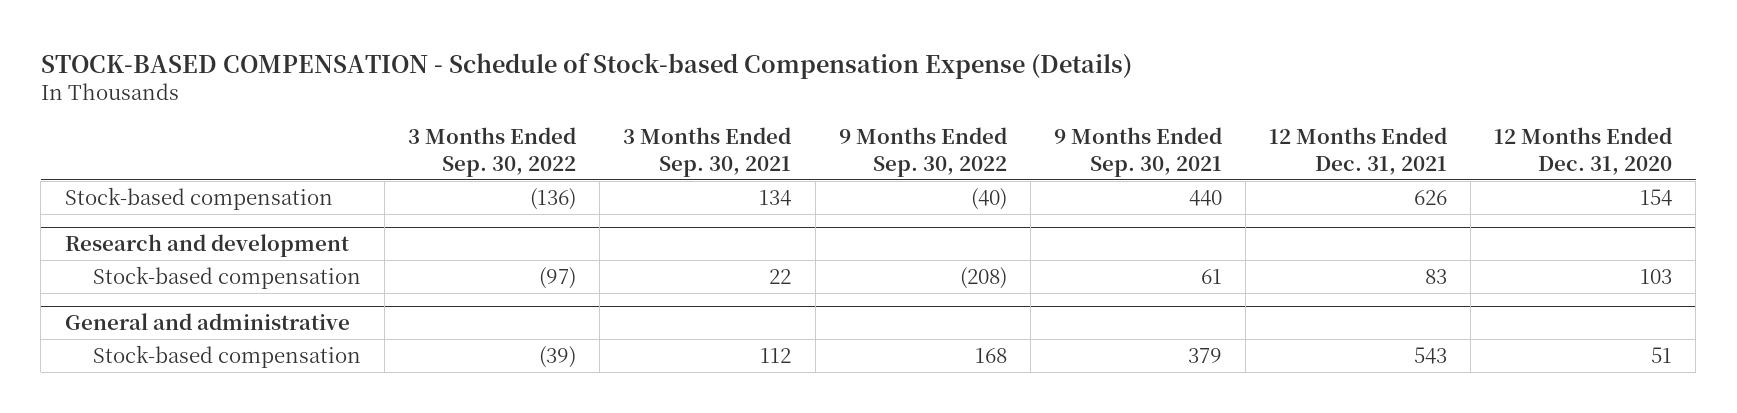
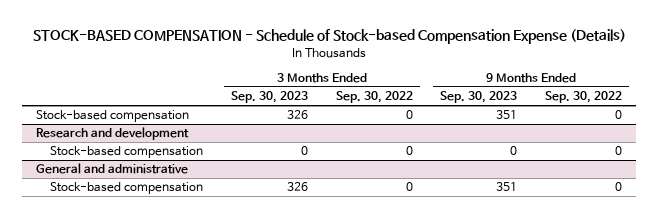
- | 3 Months Ended Sep. 30, 2022 | 3 Months Ended Sep. 30, 2021 | 9 Months Ended Sep. 30, 2022 | 9 Months Ended Sep. 30, 2021 | 12 Months Ended Dec. 31, 2021 | 12 Months Ended Dec. 31, 2020
+ | 3 Months Ended Sep. 30, 2023 | 3 Months Ended Sep. 30, 2022 | 9 Months Ended Sep. 30, 2023 | 9 Months Ended Sep. 30, 2022
- Stock-based compensation | (136) | 134 | (40) | 440 | 626 | 154
+ Stock-based compensation | 326 | 0 | 351 | 0
@ Research and development
- Stock-based compensation | (97) | 22 | (208) | 61 | 83 | 103
+ Stock-based compensation | 0 | 0 | 0 | 0
@ General and administrative
- Stock-based compensation | (39) | 112 | 168 | 379 | 543 | 51
+ Stock-based compensation | 326 | 0 | 351 | 0

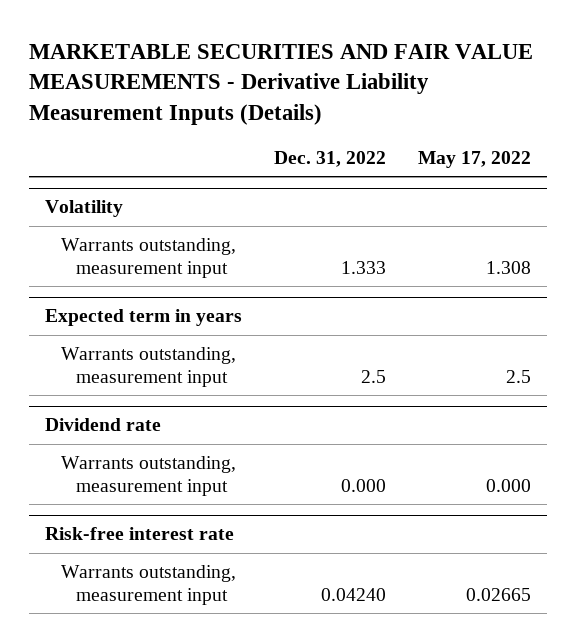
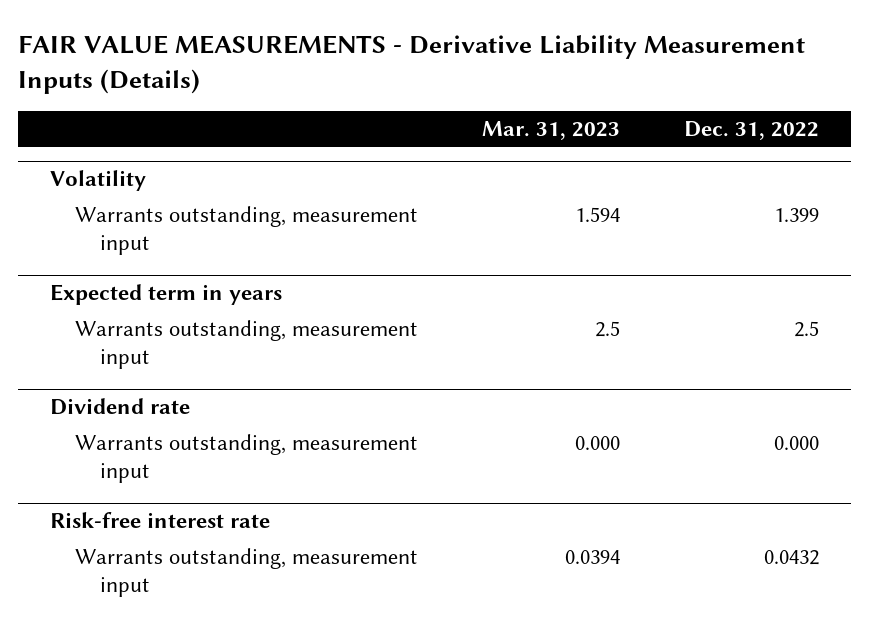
- MARKETABLE SECURITIES AND FAIR VALUE MEASUREMENTS - Derivative Liability Measurement Inputs (Details)
+ FAIR VALUE MEASUREMENTS - Derivative Liability Measurement Inputs (Details)
- | Dec. 31, 2022 | May 17, 2022
+ | Mar. 31, 2023 | Dec. 31, 2022
@ Volatility
- Warrants outstanding, measurement input | 1.333 | 1.308
+ Warrants outstanding, measurement input | 1.594 | 1.399
@ Risk-free interest rate
- Warrants outstanding, measurement input | 0.04240 | 0.02665
+ Warrants outstanding, measurement input | 0.0394 | 0.0432

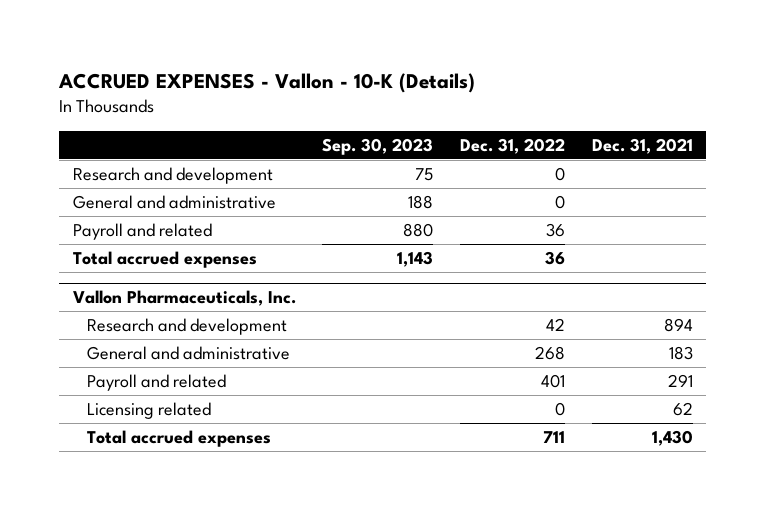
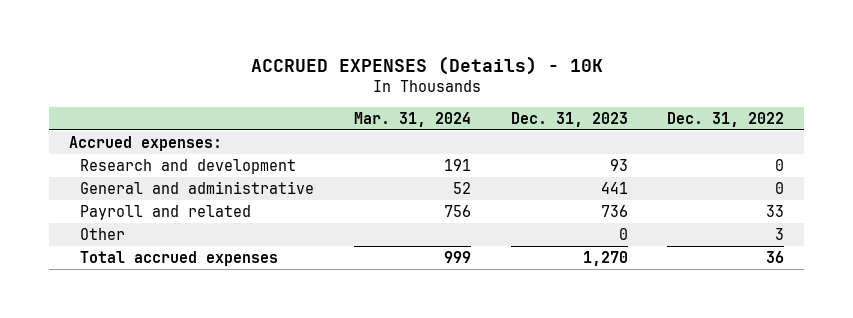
- ACCRUED EXPENSES - Vallon - 10-K (Details)
+ ACCRUED EXPENSES (Details) - 10K
- | Sep. 30, 2023 | Dec. 31, 2022 | Dec. 31, 2021
+ | Mar. 31, 2024 | Dec. 31, 2023 | Dec. 31, 2022
+ Accrued expenses:
- Payroll and related | 880 | 36 |
+ Payroll and related | 756 | 736 | 33
+ Other | | 0 | 3
- Vallon Pharmaceuticals, Inc.
- Research and development | | 42 | 894
- General and administrative | | 268 | 183
- Payroll and related | | 401 | 291
- Licensing related | | 0 | 62
- Total accrued expenses | | 711 | 1,430

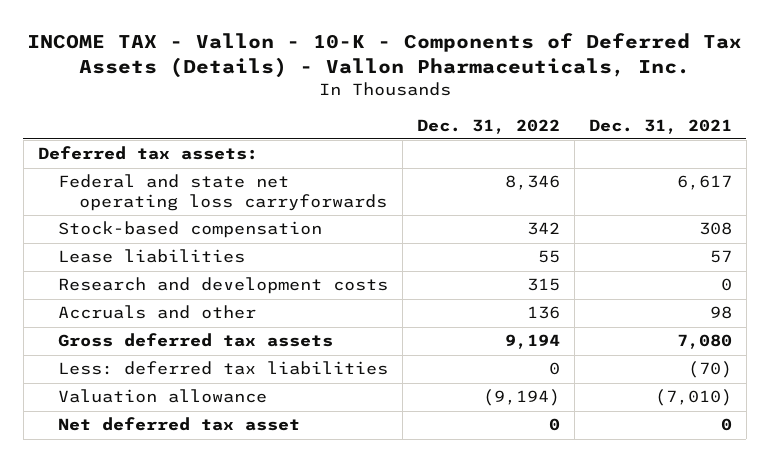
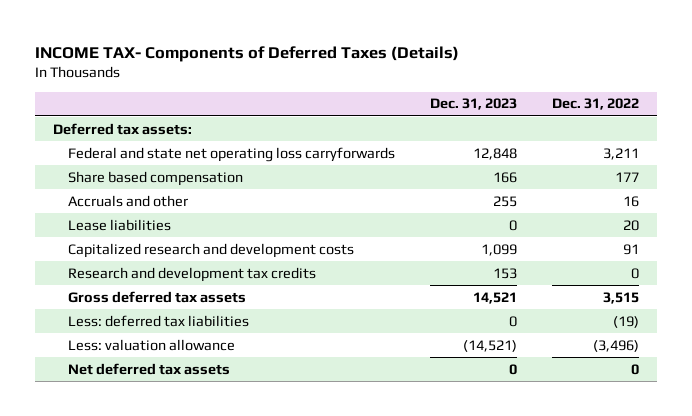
- INCOME TAX - Vallon - 10-K - Components of Deferred Tax Assets (Details) - Vallon Pharmaceuticals, Inc.
+ INCOME TAX- Components of Deferred Taxes (Details)
- | Dec. 31, 2022 | Dec. 31, 2021
+ | Dec. 31, 2023 | Dec. 31, 2022
- Federal and state net operating loss carryforwards | 8,346 | 6,617
- Stock-based compensation | 342 | 308
- Lease liabilities | 55 | 57
- Research and development costs | 315 | 0
- Accruals and other | 136 | 98
- Gross deferred tax assets | 9,194 | 7,080
- Less: deferred tax liabilities | 0 | (70)
- Valuation allowance | (9,194) | (7,010)
- Net deferred tax asset | 0 | 0
+ Federal and state net operating loss carryforwards | 12,848 | 3,211
+ Share based compensation | 166 | 177
+ Accruals and other | 255 | 16
+ Lease liabilities | 0 | 20
+ Capitalized research and development costs | 1,099 | 91
+ Research and development tax credits | 153 | 0
+ Gross deferred tax assets | 14,521 | 3,515
+ Less: deferred tax liabilities | 0 | (19)
+ Less: valuation allowance | (14,521) | (3,496)
+ Net deferred tax assets | 0 | 0

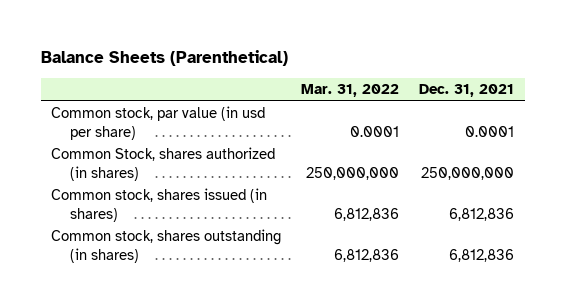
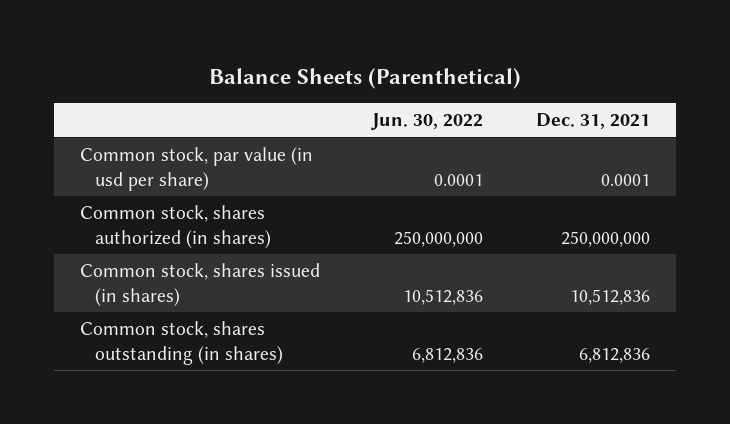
- | Mar. 31, 2022 | Dec. 31, 2021
+ | Jun. 30, 2022 | Dec. 31, 2021
- Common Stock, shares authorized (in shares) | 250,000,000 | 250,000,000
- Common stock, shares issued (in shares) | 6,812,836 | 6,812,836
+ Common stock, shares authorized (in shares) | 250,000,000 | 250,000,000
+ Common stock, shares issued (in shares) | 10,512,836 | 10,512,836

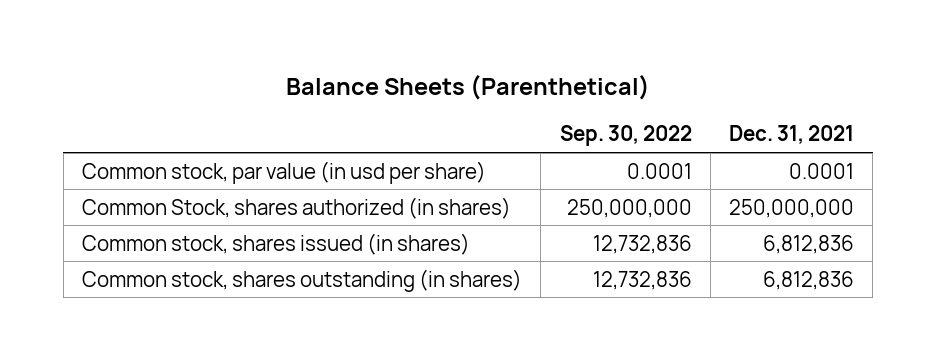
- | Jun. 30, 2022 | Dec. 31, 2021
+ | Sep. 30, 2022 | Dec. 31, 2021
- Common stock, shares authorized (in shares) | 250,000,000 | 250,000,000
- Common stock, shares issued (in shares) | 10,512,836 | 10,512,836
+ Common Stock, shares authorized (in shares) | 250,000,000 | 250,000,000
+ Common stock, shares issued (in shares) | 12,732,836 | 6,812,836

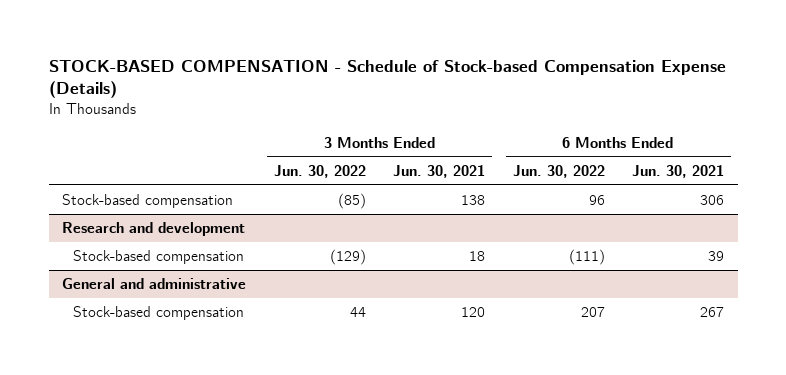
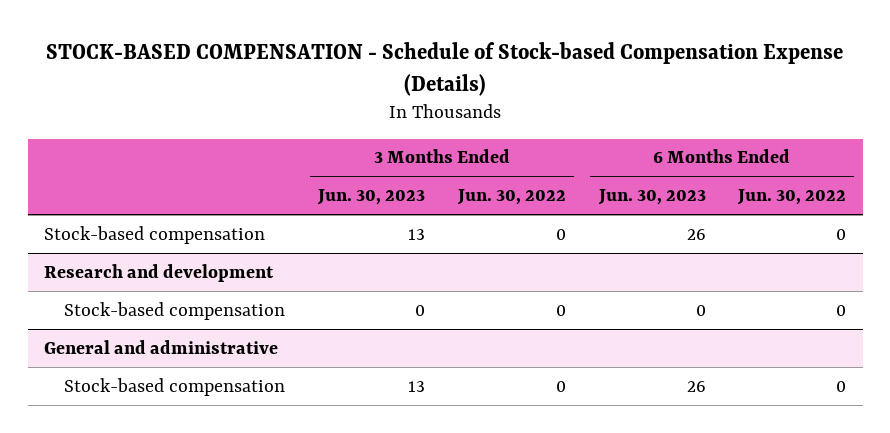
- | 3 Months Ended Jun. 30, 2022 | 3 Months Ended Jun. 30, 2021 | 6 Months Ended Jun. 30, 2022 | 6 Months Ended Jun. 30, 2021
+ | 3 Months Ended Jun. 30, 2023 | 3 Months Ended Jun. 30, 2022 | 6 Months Ended Jun. 30, 2023 | 6 Months Ended Jun. 30, 2022
- Stock-based compensation | (85) | 138 | 96 | 306
+ Stock-based compensation | 13 | 0 | 26 | 0
@ Research and development
- Stock-based compensation | (129) | 18 | (111) | 39
+ Stock-based compensation | 0 | 0 | 0 | 0
@ General and administrative
- Stock-based compensation | 44 | 120 | 207 | 267
+ Stock-based compensation | 13 | 0 | 26 | 0

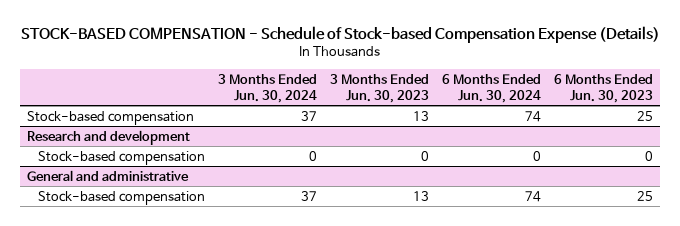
- | 3 Months Ended Jun. 30, 2023 | 3 Months Ended Jun. 30, 2022 | 6 Months Ended Jun. 30, 2023 | 6 Months Ended Jun. 30, 2022
+ | 3 Months Ended Jun. 30, 2024 | 3 Months Ended Jun. 30, 2023 | 6 Months Ended Jun. 30, 2024 | 6 Months Ended Jun. 30, 2023
- Stock-based compensation | 13 | 0 | 26 | 0
+ Stock-based compensation | 37 | 13 | 74 | 25
@ General and administrative
- Stock-based compensation | 13 | 0 | 26 | 0
+ Stock-based compensation | 37 | 13 | 74 | 25

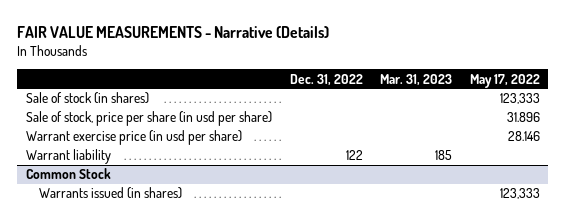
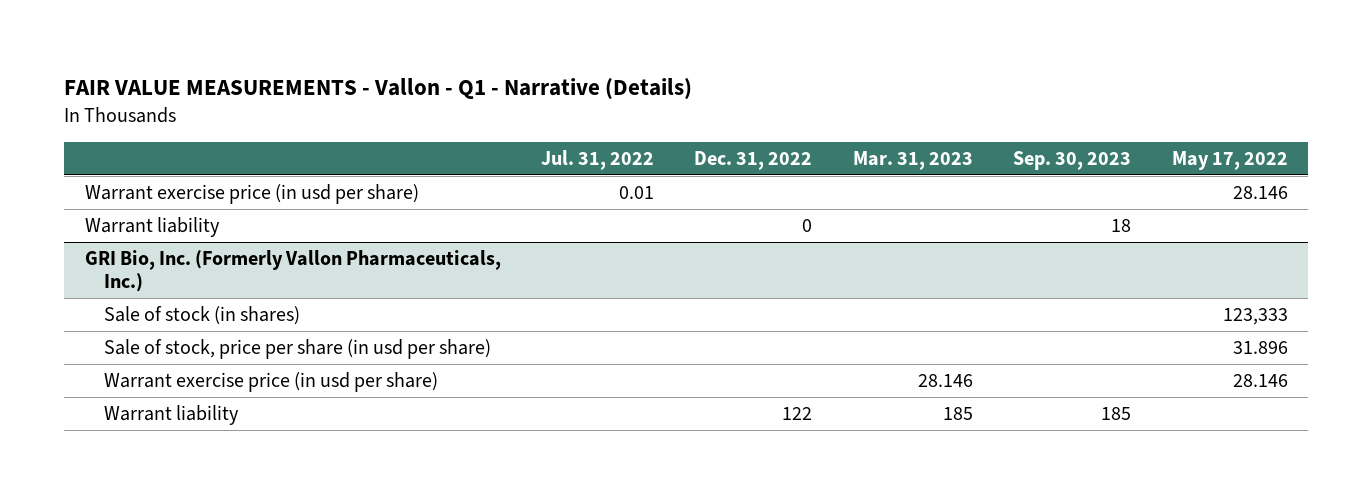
- FAIR VALUE MEASUREMENTS - Narrative (Details)
+ FAIR VALUE MEASUREMENTS - Vallon - Q1 - Narrative (Details)
- | Dec. 31, 2022 | Mar. 31, 2023 | May 17, 2022
+ | Jul. 31, 2022 | Dec. 31, 2022 | Mar. 31, 2023 | Sep. 30, 2023 | May 17, 2022
moved up: Warrant exercise price (in usd per share) | 0.01 | | | | 28.146
+ Warrant liability | | 0 | | 18 |
+ GRI Bio, Inc. (Formerly Vallon Pharmaceuticals, Inc.)
+ Warrant exercise price (in usd per share) | | | 28.146 | | 28.146
- Common Stock
- Warrants issued (in shares) | | | 123,333

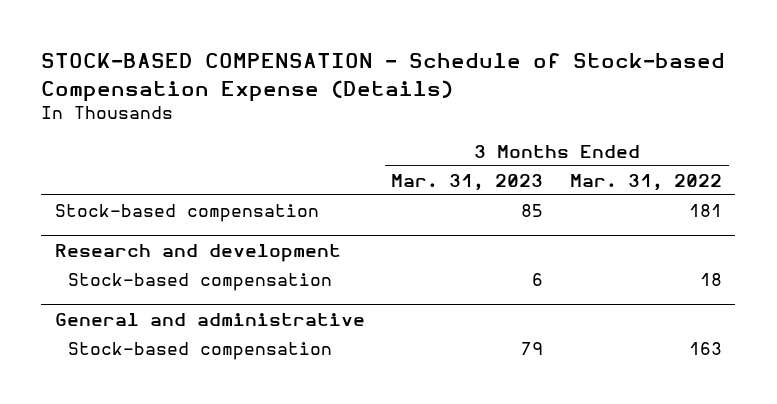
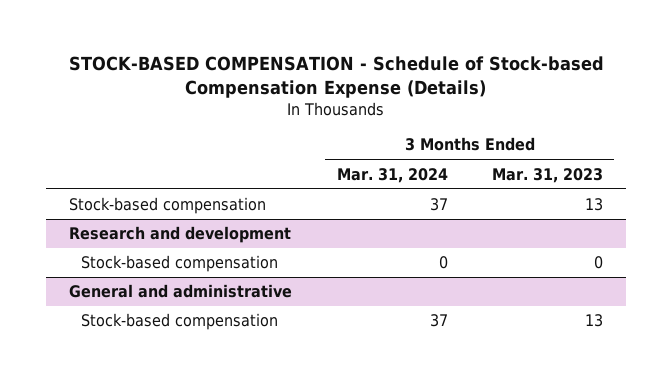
- | 3 Months Ended Mar. 31, 2023 | 3 Months Ended Mar. 31, 2022
+ | 3 Months Ended Mar. 31, 2024 | 3 Months Ended Mar. 31, 2023
- Stock-based compensation | 85 | 181
+ Stock-based compensation | 37 | 13
@ Research and development
- Stock-based compensation | 6 | 18
+ Stock-based compensation | 0 | 0
@ General and administrative
- Stock-based compensation | 79 | 163
+ Stock-based compensation | 37 | 13

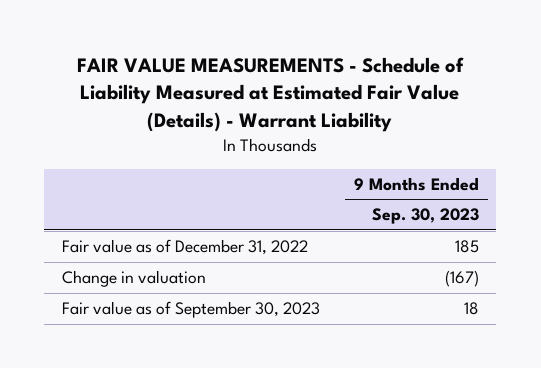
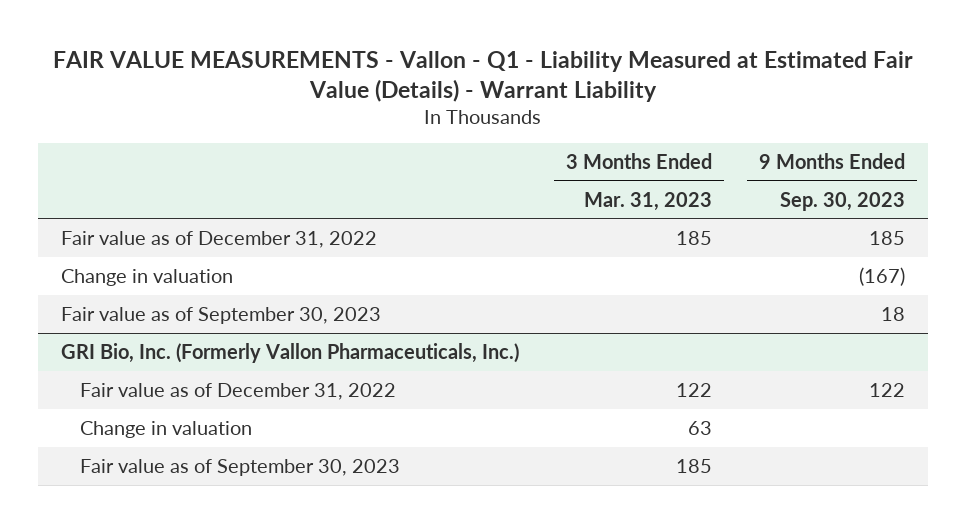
- FAIR VALUE MEASUREMENTS - Schedule of Liability Measured at Estimated Fair Value (Details) - Warrant Liability
+ FAIR VALUE MEASUREMENTS - Vallon - Q1 - Liability Measured at Estimated Fair Value (Details) - Warrant Liability
- | 9 Months Ended Sep. 30, 2023
+ | 3 Months Ended Mar. 31, 2023 | 9 Months Ended Sep. 30, 2023
+ GRI Bio, Inc. (Formerly Vallon Pharmaceuticals, Inc.)
+ Fair value as of December 31, 2022 | 122 | 122
+ Change in valuation | 63 |
+ Fair value as of September 30, 2023 | 185 |

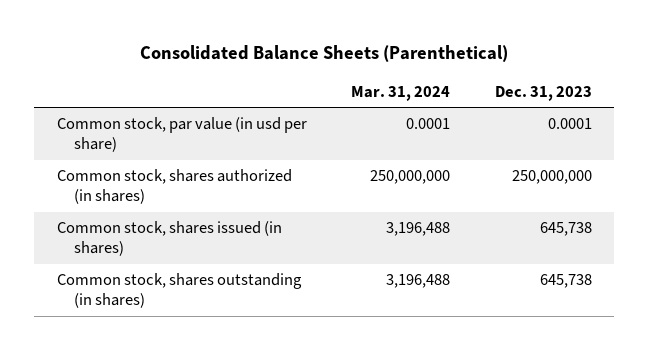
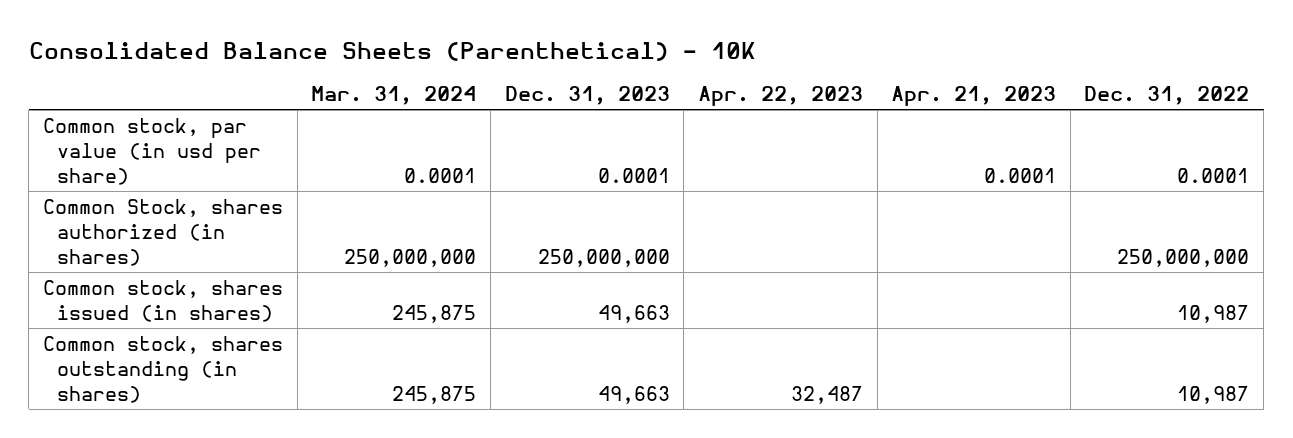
- Consolidated Balance Sheets (Parenthetical)
+ Consolidated Balance Sheets (Parenthetical) - 10K
- | Mar. 31, 2024 | Dec. 31, 2023
+ | Mar. 31, 2024 | Dec. 31, 2023 | Apr. 22, 2023 | Apr. 21, 2023 | Dec. 31, 2022
- Common stock, shares authorized (in shares) | 250,000,000 | 250,000,000
- Common stock, shares issued (in shares) | 3,196,488 | 645,738
- Common stock, shares outstanding (in shares) | 3,196,488 | 645,738
+ Common Stock, shares authorized (in shares) | 250,000,000 | 250,000,000 | | | 250,000,000
+ Common stock, shares issued (in shares) | 245,875 | 49,663 | | | 10,987
+ Common stock, shares outstanding (in shares) | 245,875 | 49,663 | 32,487 | | 10,987

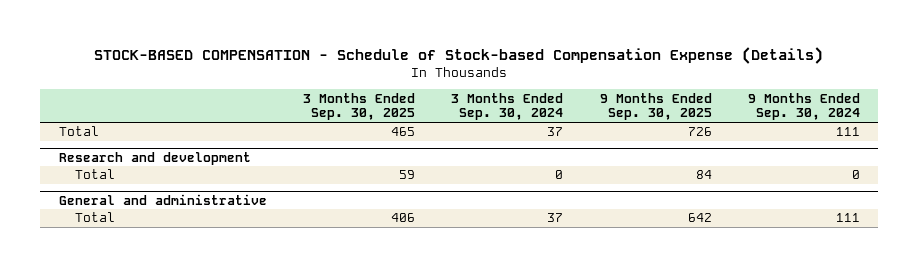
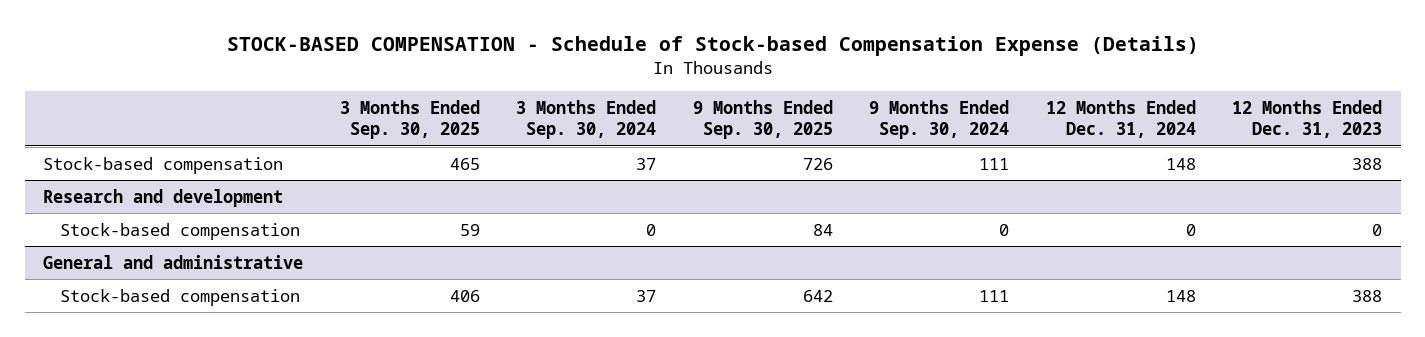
- | 3 Months Ended Sep. 30, 2025 | 3 Months Ended Sep. 30, 2024 | 9 Months Ended Sep. 30, 2025 | 9 Months Ended Sep. 30, 2024
+ | 3 Months Ended Sep. 30, 2025 | 3 Months Ended Sep. 30, 2024 | 9 Months Ended Sep. 30, 2025 | 9 Months Ended Sep. 30, 2024 | 12 Months Ended Dec. 31, 2024 | 12 Months Ended Dec. 31, 2023
- Total | 465 | 37 | 726 | 111
+ Stock-based compensation | 465 | 37 | 726 | 111 | 148 | 388
@ Research and development
- Total | 59 | 0 | 84 | 0
+ Stock-based compensation | 59 | 0 | 84 | 0 | 0 | 0
@ General and administrative
- Total | 406 | 37 | 642 | 111
+ Stock-based compensation | 406 | 37 | 642 | 111 | 148 | 388

